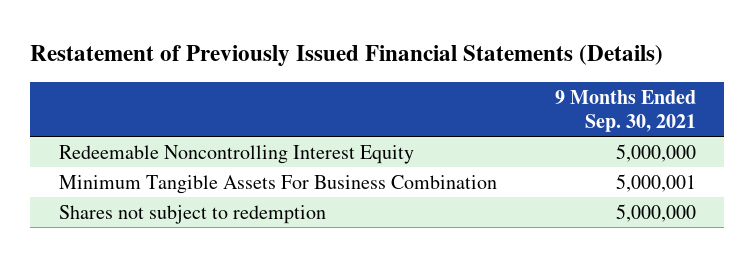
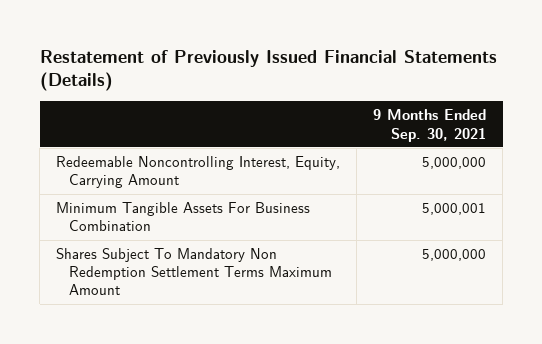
- Redeemable Noncontrolling Interest Equity | 5,000,000
+ Redeemable Noncontrolling Interest, Equity, Carrying Amount | 5,000,000
- Shares not subject to redemption | 5,000,000
+ Shares Subject To Mandatory Non Redemption Settlement Terms Maximum Amount | 5,000,000

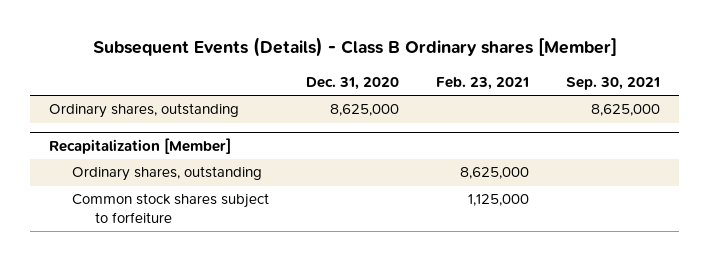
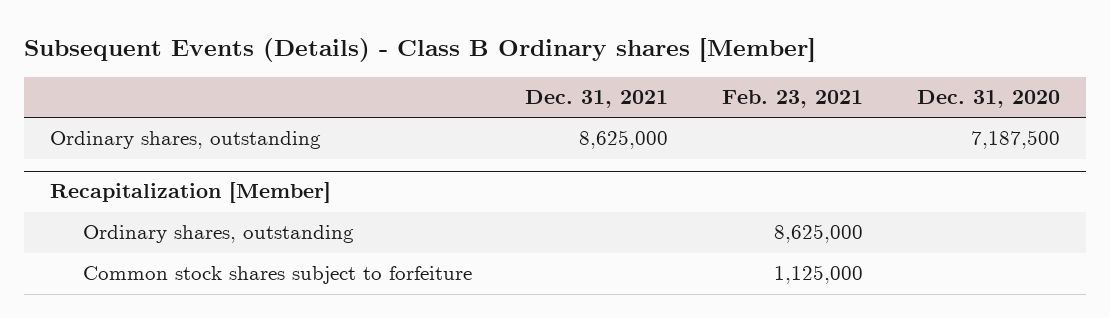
- | Dec. 31, 2020 | Feb. 23, 2021 | Sep. 30, 2021
+ | Dec. 31, 2021 | Feb. 23, 2021 | Dec. 31, 2020
- Ordinary shares, outstanding | 8,625,000 | | 8,625,000
+ Ordinary shares, outstanding | 8,625,000 | | 7,187,500

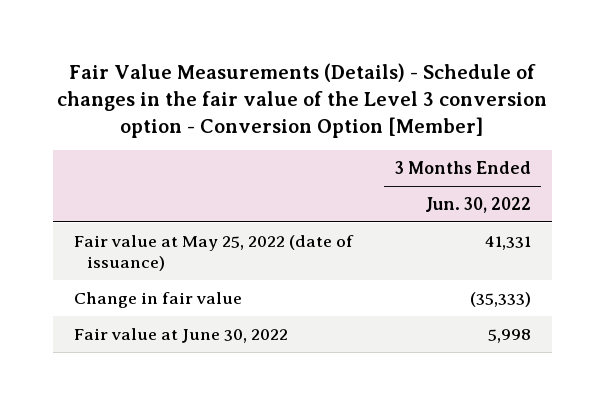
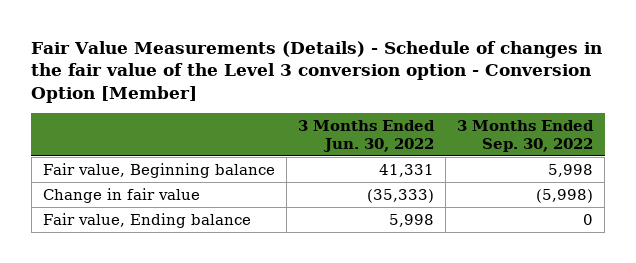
- | 3 Months Ended Jun. 30, 2022
+ | 3 Months Ended Jun. 30, 2022 | 3 Months Ended Sep. 30, 2022
- Fair value at May 25, 2022 (date of issuance) | 41,331
+ Fair value, Beginning balance | 41,331 | 5,998
- Fair value at June 30, 2022 | 5,998
+ Fair value, Ending balance | 5,998 | 0

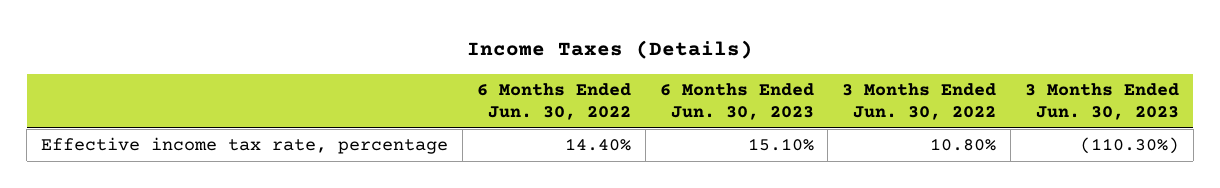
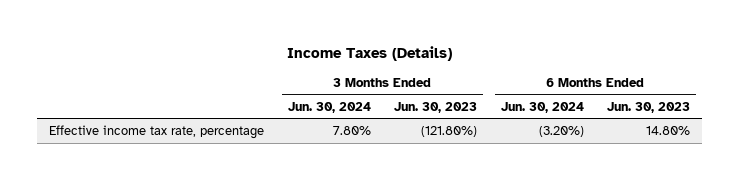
- | 6 Months Ended Jun. 30, 2022 | 6 Months Ended Jun. 30, 2023 | 3 Months Ended Jun. 30, 2022 | 3 Months Ended Jun. 30, 2023
+ | 3 Months Ended Jun. 30, 2024 | 3 Months Ended Jun. 30, 2023 | 6 Months Ended Jun. 30, 2024 | 6 Months Ended Jun. 30, 2023
- Effective income tax rate, percentage | 14.40% | 15.10% | 10.80% | (110.30%)
+ Effective income tax rate, percentage | 7.80% | (121.80%) | (3.20%) | 14.80%

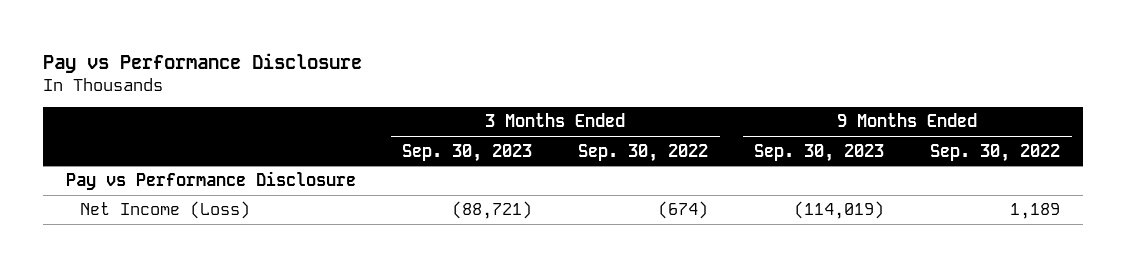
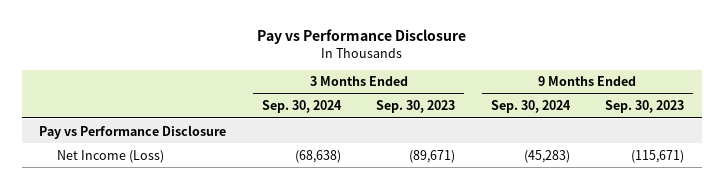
- | 3 Months Ended Sep. 30, 2023 | 3 Months Ended Sep. 30, 2022 | 9 Months Ended Sep. 30, 2023 | 9 Months Ended Sep. 30, 2022
+ | 3 Months Ended Sep. 30, 2024 | 3 Months Ended Sep. 30, 2023 | 9 Months Ended Sep. 30, 2024 | 9 Months Ended Sep. 30, 2023
- Net Income (Loss) | (88,721) | (674) | (114,019) | 1,189
+ Net Income (Loss) | (68,638) | (89,671) | (45,283) | (115,671)

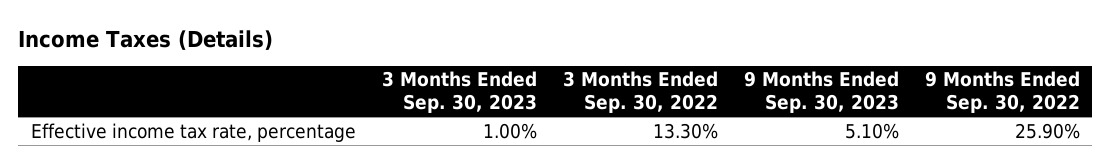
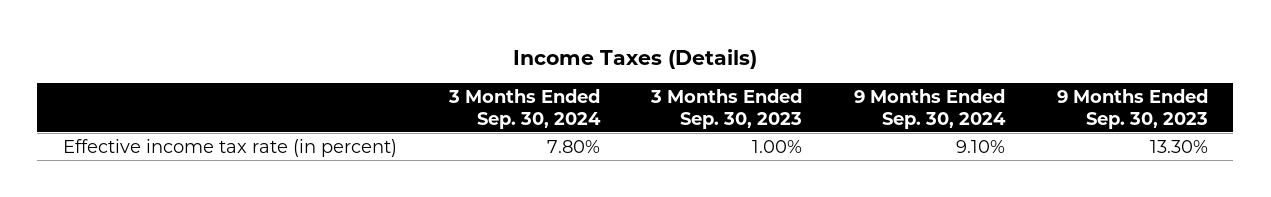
- | 3 Months Ended Sep. 30, 2023 | 3 Months Ended Sep. 30, 2022 | 9 Months Ended Sep. 30, 2023 | 9 Months Ended Sep. 30, 2022
+ | 3 Months Ended Sep. 30, 2024 | 3 Months Ended Sep. 30, 2023 | 9 Months Ended Sep. 30, 2024 | 9 Months Ended Sep. 30, 2023
- Effective income tax rate, percentage | 1.00% | 13.30% | 5.10% | 25.90%
+ Effective income tax rate (in percent) | 7.80% | 1.00% | 9.10% | 13.30%

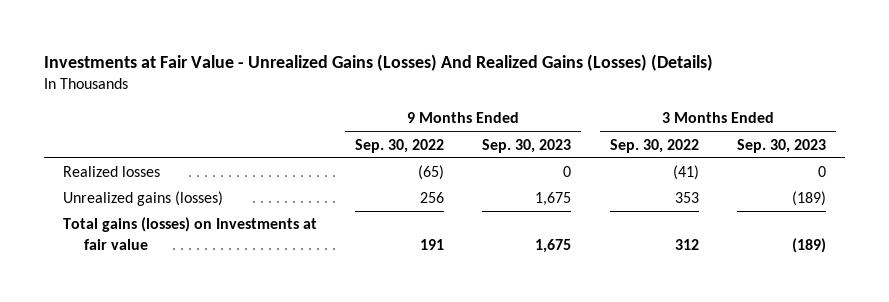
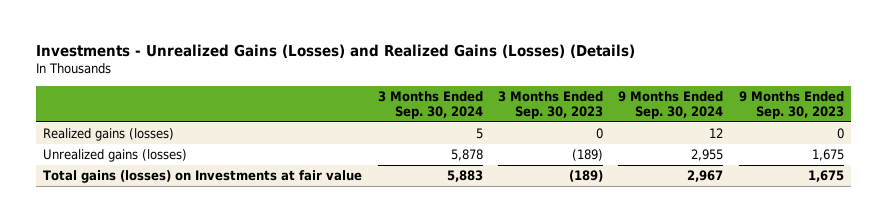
- Investments at Fair Value - Unrealized Gains (Losses) And Realized Gains (Losses) (Details)
+ Investments - Unrealized Gains (Losses) and Realized Gains (Losses) (Details)
- | 9 Months Ended Sep. 30, 2022 | 9 Months Ended Sep. 30, 2023 | 3 Months Ended Sep. 30, 2022 | 3 Months Ended Sep. 30, 2023
+ | 3 Months Ended Sep. 30, 2024 | 3 Months Ended Sep. 30, 2023 | 9 Months Ended Sep. 30, 2024 | 9 Months Ended Sep. 30, 2023
- Realized losses | (65) | 0 | (41) | 0
+ Realized gains (losses) | 5 | 0 | 12 | 0

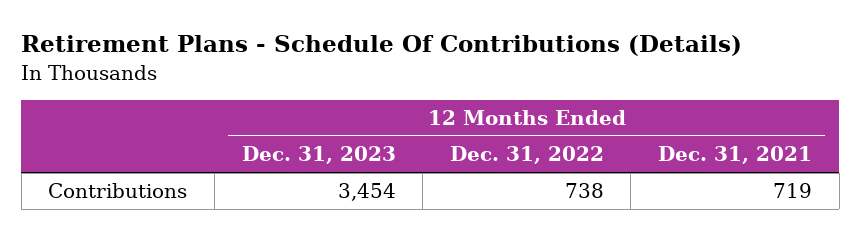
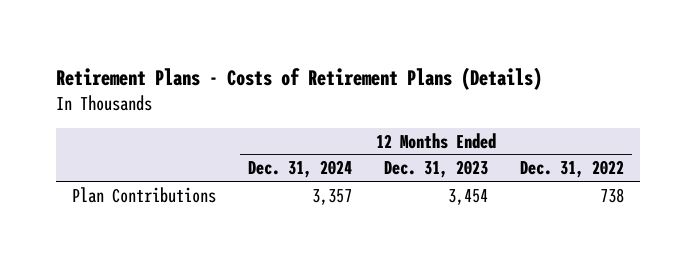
- Retirement Plans - Schedule Of Contributions (Details)
+ Retirement Plans - Costs of Retirement Plans (Details)
- | 12 Months Ended Dec. 31, 2023 | 12 Months Ended Dec. 31, 2022 | 12 Months Ended Dec. 31, 2021
+ | 12 Months Ended Dec. 31, 2024 | 12 Months Ended Dec. 31, 2023 | 12 Months Ended Dec. 31, 2022
- Contributions | 3,454 | 738 | 719
+ Plan Contributions | 3,357 | 3,454 | 738

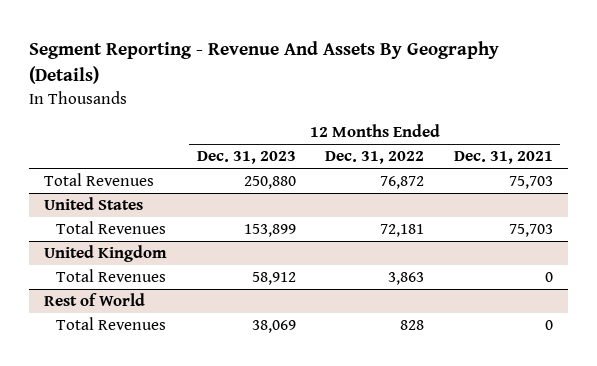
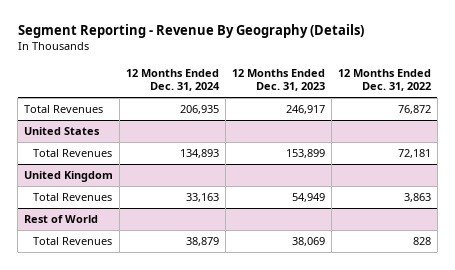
- Segment Reporting - Revenue And Assets By Geography (Details)
+ Segment Reporting - Revenue By Geography (Details)
- | 12 Months Ended Dec. 31, 2023 | 12 Months Ended Dec. 31, 2022 | 12 Months Ended Dec. 31, 2021
+ | 12 Months Ended Dec. 31, 2024 | 12 Months Ended Dec. 31, 2023 | 12 Months Ended Dec. 31, 2022
- Total Revenues | 250,880 | 76,872 | 75,703
+ Total Revenues | 206,935 | 246,917 | 76,872
@ United Kingdom
- Total Revenues | 58,912 | 3,863 | 0
+ Total Revenues | 33,163 | 54,949 | 3,863

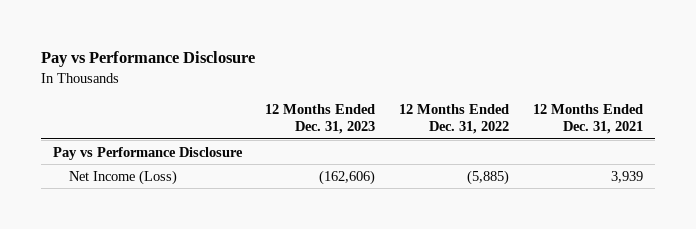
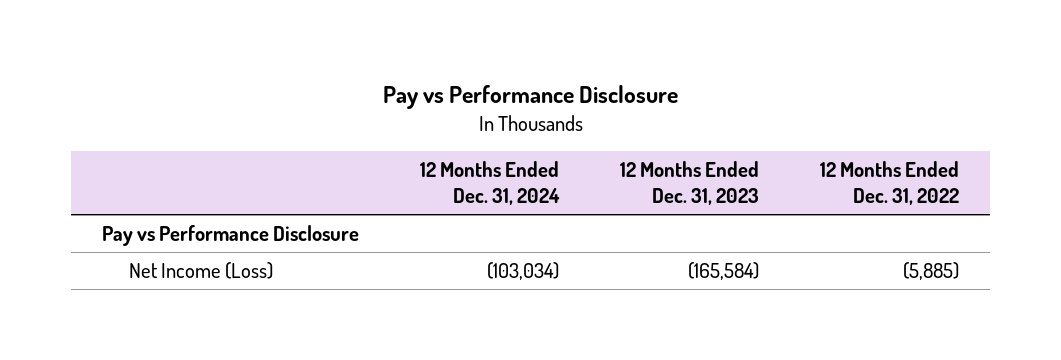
- | 12 Months Ended Dec. 31, 2023 | 12 Months Ended Dec. 31, 2022 | 12 Months Ended Dec. 31, 2021
+ | 12 Months Ended Dec. 31, 2024 | 12 Months Ended Dec. 31, 2023 | 12 Months Ended Dec. 31, 2022
- Net Income (Loss) | (162,606) | (5,885) | 3,939
+ Net Income (Loss) | (103,034) | (165,584) | (5,885)

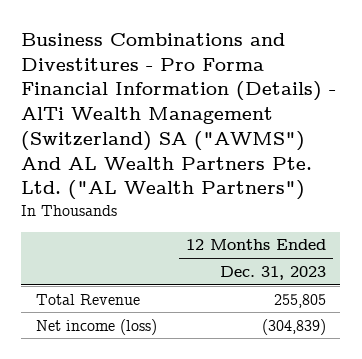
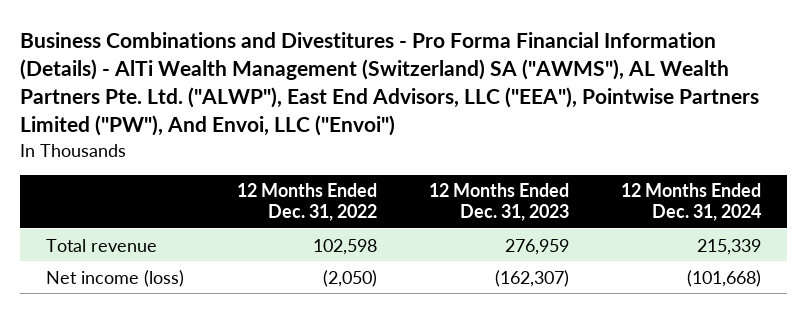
- Business Combinations and Divestitures - Pro Forma Financial Information (Details) - AlTi Wealth Management (Switzerland) SA ("AWMS") And AL Wealth Partners Pte. Ltd. ("AL Wealth Partners")
+ Business Combinations and Divestitures - Pro Forma Financial Information (Details) - AlTi Wealth Management (Switzerland) SA ("AWMS"), AL Wealth Partners Pte. Ltd. ("ALWP"), East End Advisors, LLC ("EEA"), Pointwise Partners Limited ("PW"), And Envoi, LLC ("Envoi")
- | 12 Months Ended Dec. 31, 2023
+ | 12 Months Ended Dec. 31, 2022 | 12 Months Ended Dec. 31, 2023 | 12 Months Ended Dec. 31, 2024
- Total Revenue | 255,805
- Net income (loss) | (304,839)
+ Total revenue | 102,598 | 276,959 | 215,339
+ Net income (loss) | (2,050) | (162,307) | (101,668)

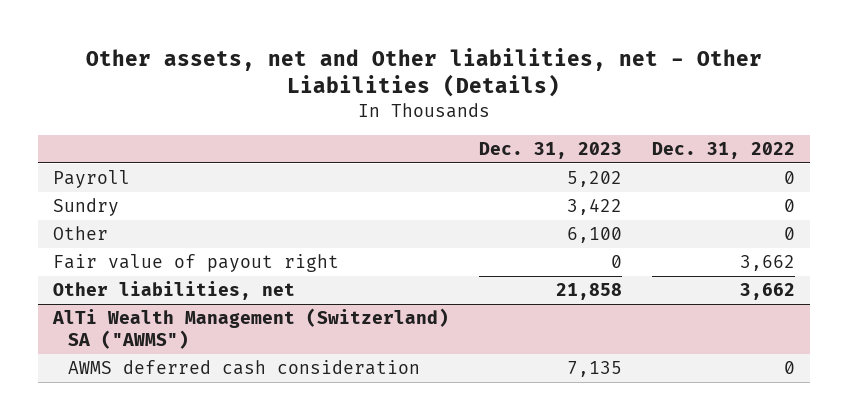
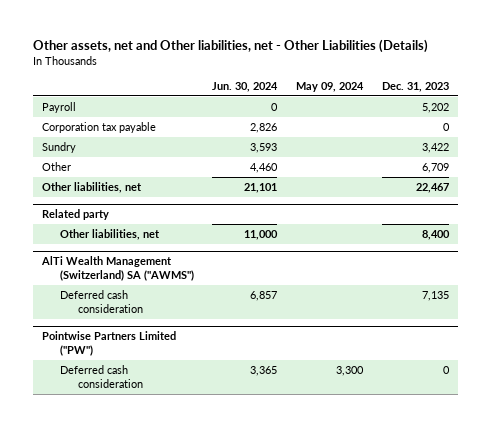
- | Dec. 31, 2023 | Dec. 31, 2022
+ | Jun. 30, 2024 | May 09, 2024 | Dec. 31, 2023
+ Corporation tax payable | 2,826 | | 0
- Other | 6,100 | 0
- Fair value of payout right | 0 | 3,662
- Other liabilities, net | 21,858 | 3,662
+ Other | 4,460 | | 6,709
+ Other liabilities, net | 21,101 | | 22,467
+ Related party
+ Other liabilities, net | 11,000 | | 8,400
@ AlTi Wealth Management (Switzerland) SA ("AWMS")
- AWMS deferred cash consideration | 7,135 | 0
+ Deferred cash consideration | 6,857 | | 7,135
+ Pointwise Partners Limited ("PW")
+ Deferred cash consideration | 3,365 | 3,300 | 0

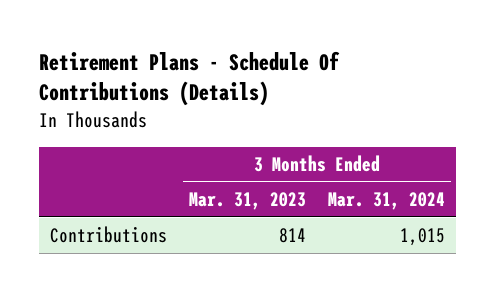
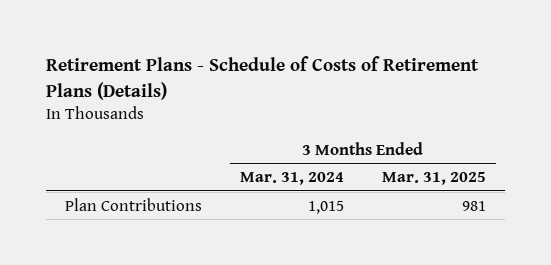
- Retirement Plans - Schedule Of Contributions (Details)
+ Retirement Plans - Schedule of Costs of Retirement Plans (Details)
- | 3 Months Ended Mar. 31, 2023 | 3 Months Ended Mar. 31, 2024
+ | 3 Months Ended Mar. 31, 2024 | 3 Months Ended Mar. 31, 2025
- Contributions | 814 | 1,015
+ Plan Contributions | 1,015 | 981

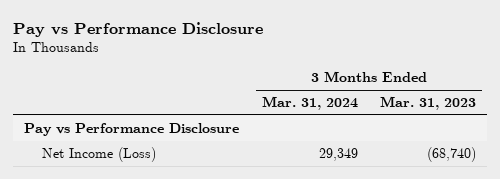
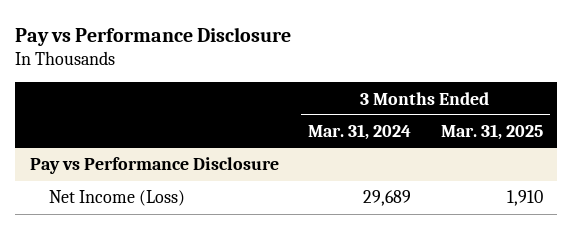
- | 3 Months Ended Mar. 31, 2024 | 3 Months Ended Mar. 31, 2023
+ | 3 Months Ended Mar. 31, 2024 | 3 Months Ended Mar. 31, 2025
- Net Income (Loss) | 29,349 | (68,740)
+ Net Income (Loss) | 29,689 | 1,910

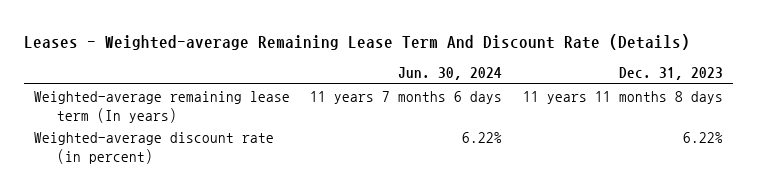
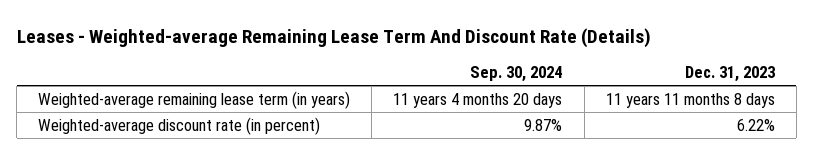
- | Jun. 30, 2024 | Dec. 31, 2023
+ | Sep. 30, 2024 | Dec. 31, 2023
- Weighted-average remaining lease term (In years) | 11 years 7 months 6 days | 11 years 11 months 8 days
+ Weighted-average remaining lease term (in years) | 11 years 4 months 20 days | 11 years 11 months 8 days

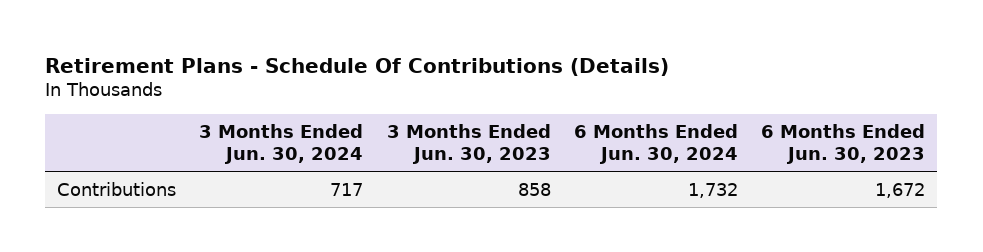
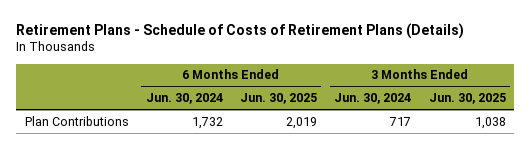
- Retirement Plans - Schedule Of Contributions (Details)
+ Retirement Plans - Schedule of Costs of Retirement Plans (Details)
- | 3 Months Ended Jun. 30, 2024 | 3 Months Ended Jun. 30, 2023 | 6 Months Ended Jun. 30, 2024 | 6 Months Ended Jun. 30, 2023
+ | 6 Months Ended Jun. 30, 2024 | 6 Months Ended Jun. 30, 2025 | 3 Months Ended Jun. 30, 2024 | 3 Months Ended Jun. 30, 2025
- Contributions | 717 | 858 | 1,732 | 1,672
+ Plan Contributions | 1,732 | 2,019 | 717 | 1,038

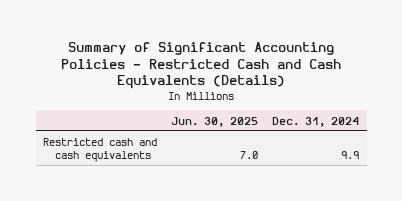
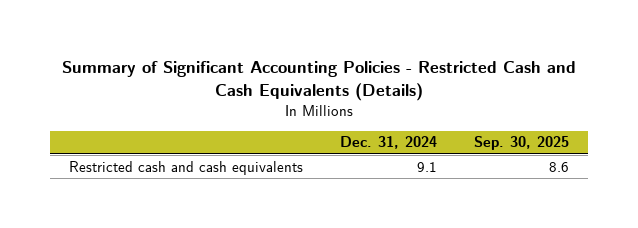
- | Jun. 30, 2025 | Dec. 31, 2024
+ | Dec. 31, 2024 | Sep. 30, 2025
- Restricted cash and cash equivalents | 7.0 | 9.9
+ Restricted cash and cash equivalents | 9.1 | 8.6

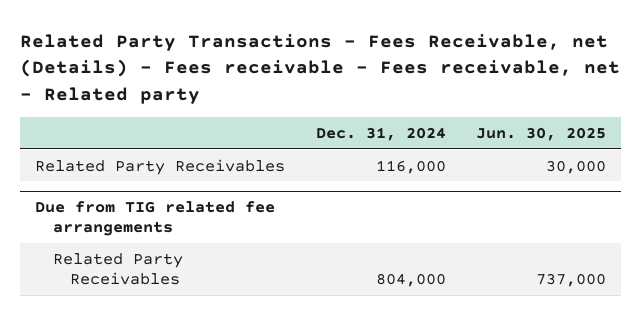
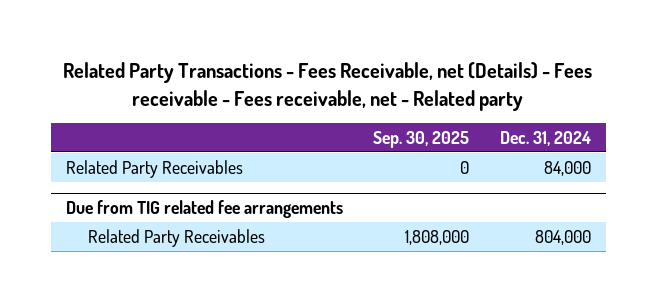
- | Dec. 31, 2024 | Jun. 30, 2025
+ | Sep. 30, 2025 | Dec. 31, 2024
- Related Party Receivables | 116,000 | 30,000
+ Related Party Receivables | 0 | 84,000

